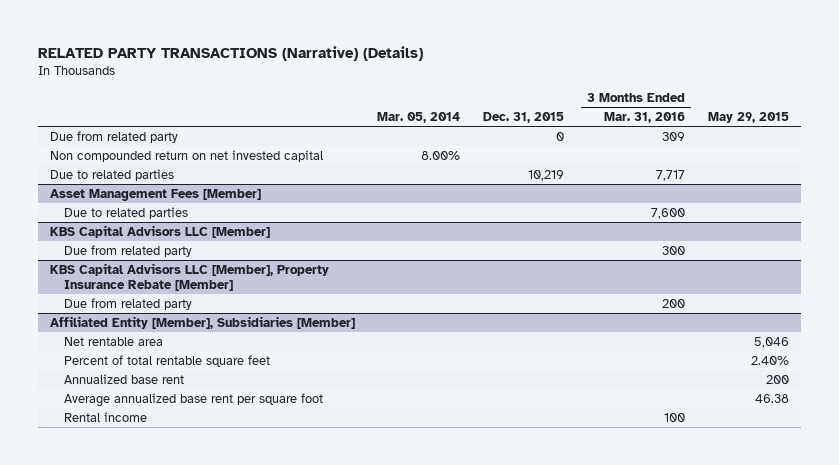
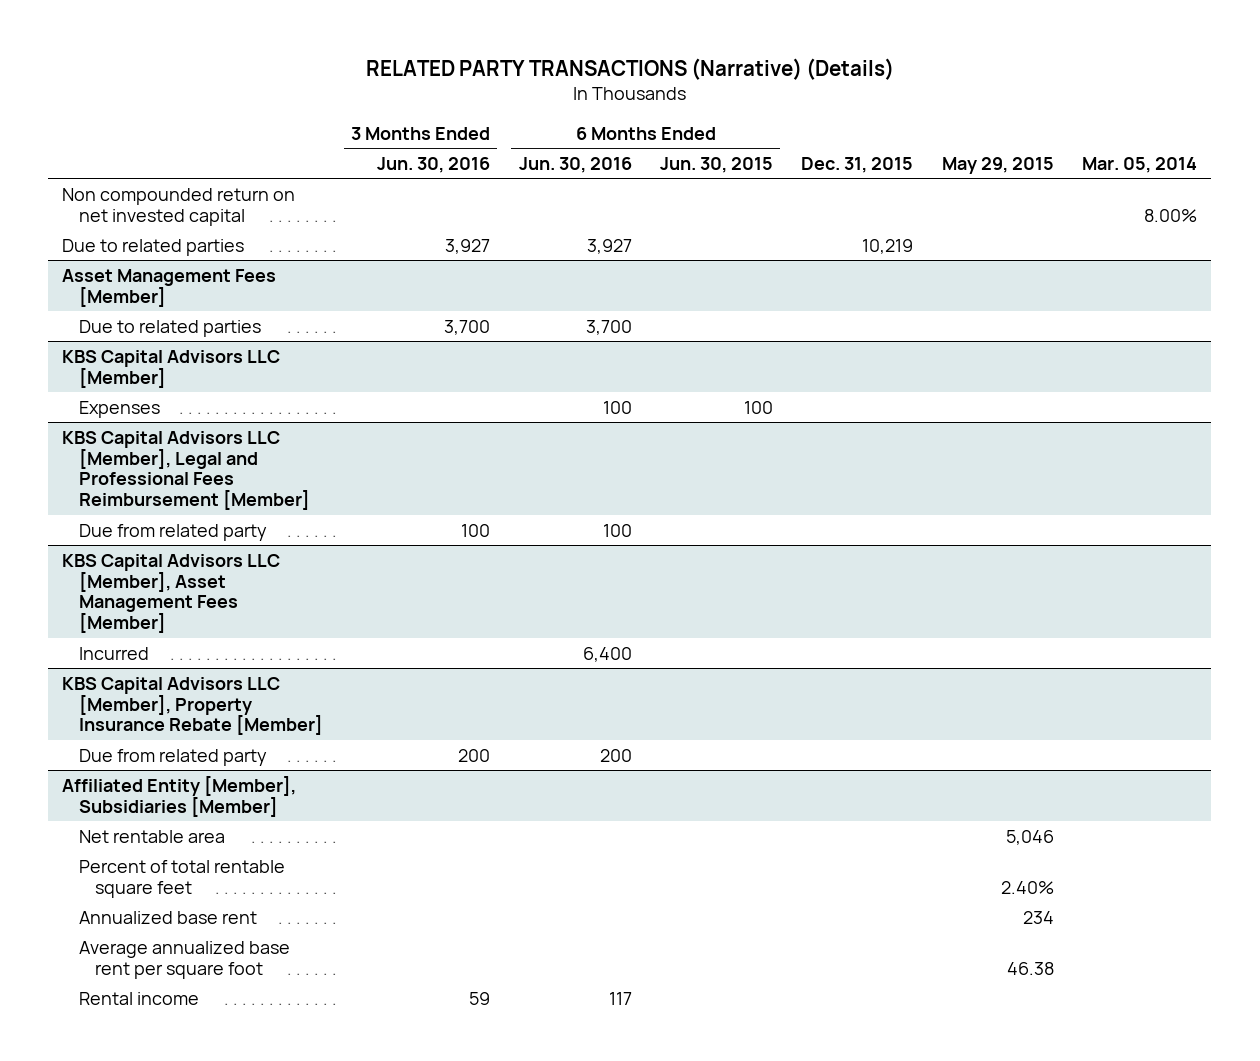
- | Mar. 05, 2014 | Dec. 31, 2015 | 3 Months Ended Mar. 31, 2016 | May 29, 2015
+ | 3 Months Ended Jun. 30, 2016 | 6 Months Ended Jun. 30, 2016 | 6 Months Ended Jun. 30, 2015 | Dec. 31, 2015 | May 29, 2015 | Mar. 05, 2014
- Due from related party | | 0 | 309 |
@ KBS Capital Advisors LLC [Member]
- Due from related party | | | 300 |
+ Expenses | | 100 | 100 | | |
+ KBS Capital Advisors LLC [Member], Legal and Professional Fees Reimbursement [Member]
+ Due from related party | 100 | 100 | | | |
+ KBS Capital Advisors LLC [Member], Asset Management Fees [Member]
+ Incurred | | 6,400 | | | |
@ Affiliated Entity [Member], Subsidiaries [Member]
- Annualized base rent | | | | 200
+ Annualized base rent | | | | | 234 |

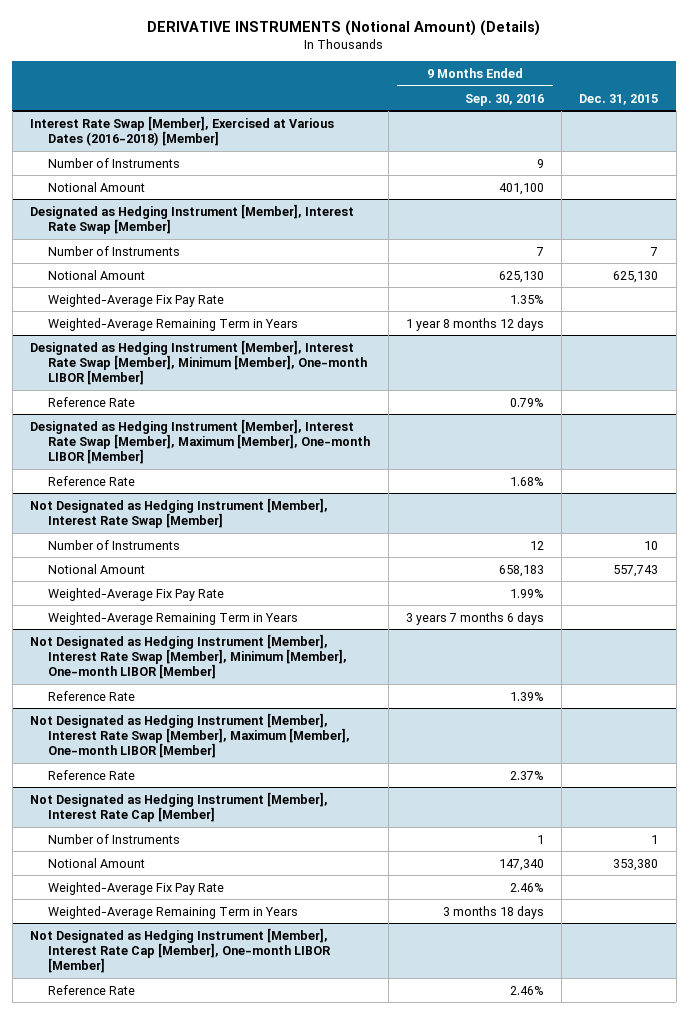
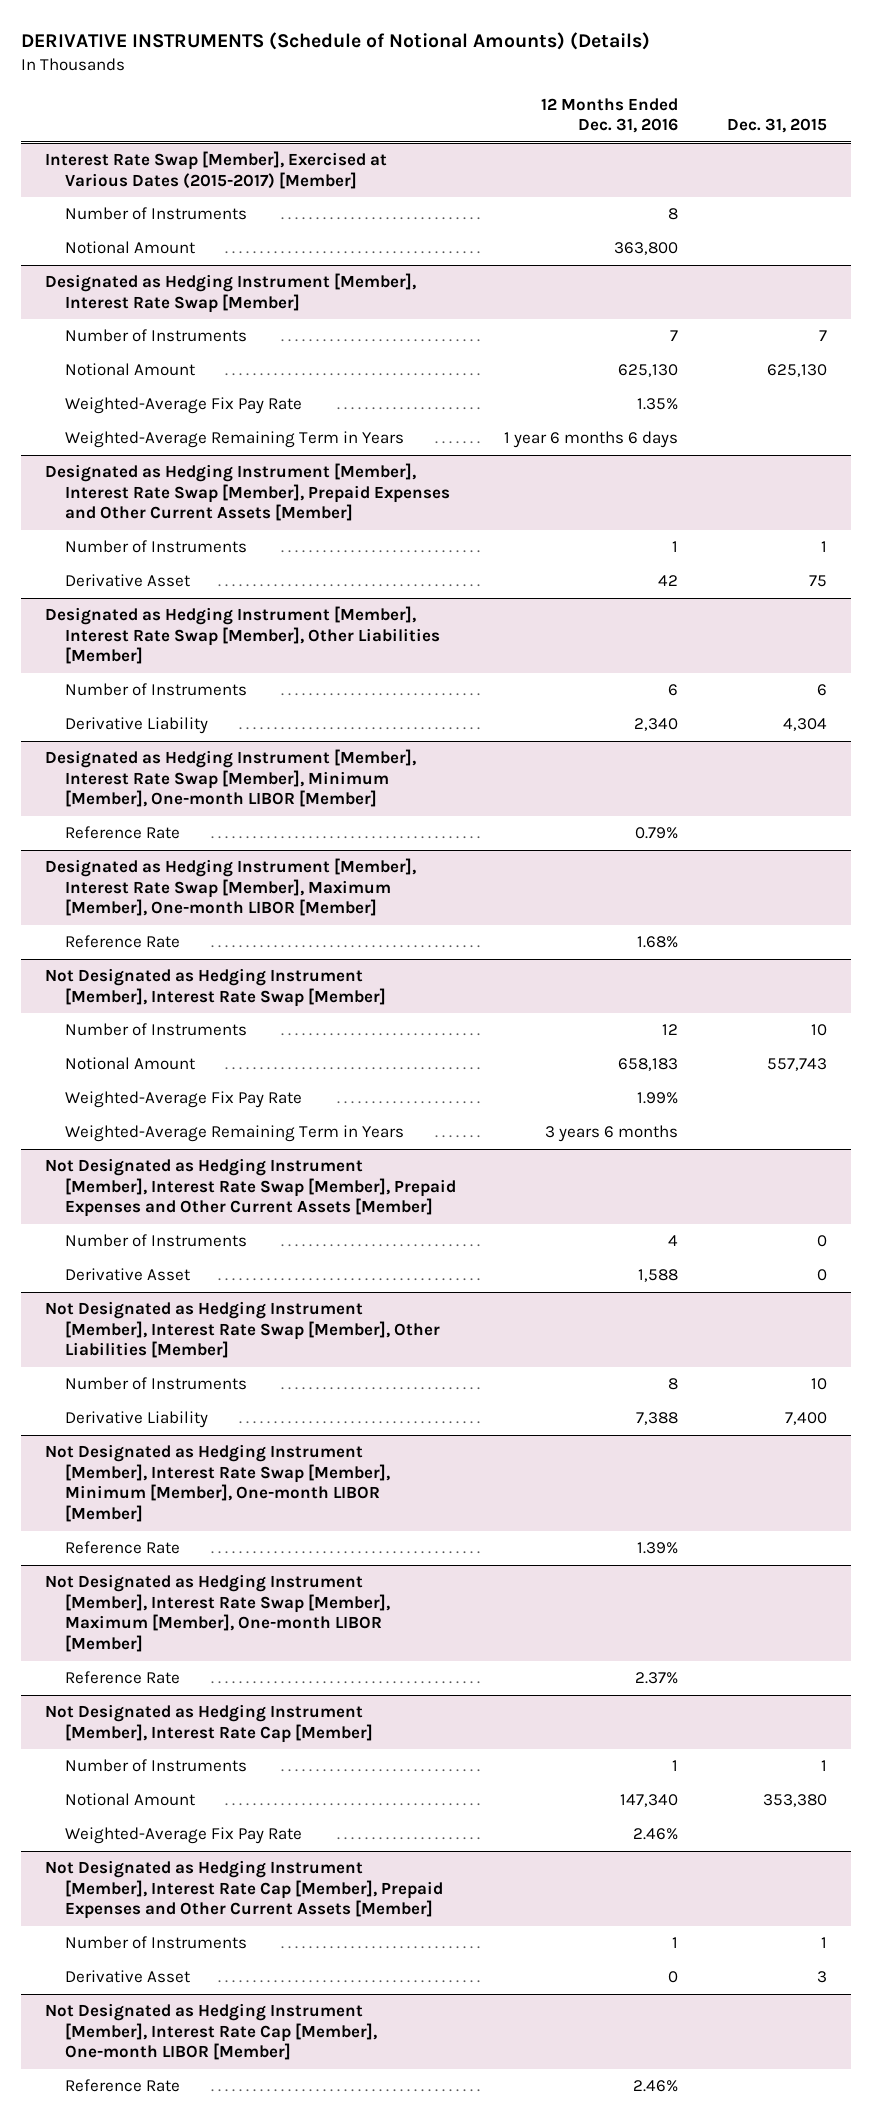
- DERIVATIVE INSTRUMENTS (Notional Amount) (Details)
+ DERIVATIVE INSTRUMENTS (Schedule of Notional Amounts) (Details)
- | 9 Months Ended Sep. 30, 2016 | Dec. 31, 2015
+ | 12 Months Ended Dec. 31, 2016 | Dec. 31, 2015
- Interest Rate Swap [Member], Exercised at Various Dates (2016-2018) [Member]
+ Interest Rate Swap [Member], Exercised at Various Dates (2015-2017) [Member]
+ Designated as Hedging Instrument [Member], Interest Rate Swap [Member], Prepaid Expenses and Other Current Assets [Member]
+ Number of Instruments | 1 | 1
+ Derivative Asset | 42 | 75
+ Designated as Hedging Instrument [Member], Interest Rate Swap [Member], Other Liabilities [Member]
+ Number of Instruments | 6 | 6
+ Derivative Liability | 2,340 | 4,304
+ Not Designated as Hedging Instrument [Member], Interest Rate Swap [Member], Prepaid Expenses and Other Current Assets [Member]
+ Number of Instruments | 4 | 0
+ Derivative Asset | 1,588 | 0
+ Not Designated as Hedging Instrument [Member], Interest Rate Swap [Member], Other Liabilities [Member]
+ Number of Instruments | 8 | 10
+ Derivative Liability | 7,388 | 7,400
@ Not Designated as Hedging Instrument [Member], Interest Rate Cap [Member]
- Weighted-Average Remaining Term in Years | 3 months 18 days |
+ Not Designated as Hedging Instrument [Member], Interest Rate Cap [Member], Prepaid Expenses and Other Current Assets [Member]
+ Number of Instruments | 1 | 1
+ Derivative Asset | 0 | 3

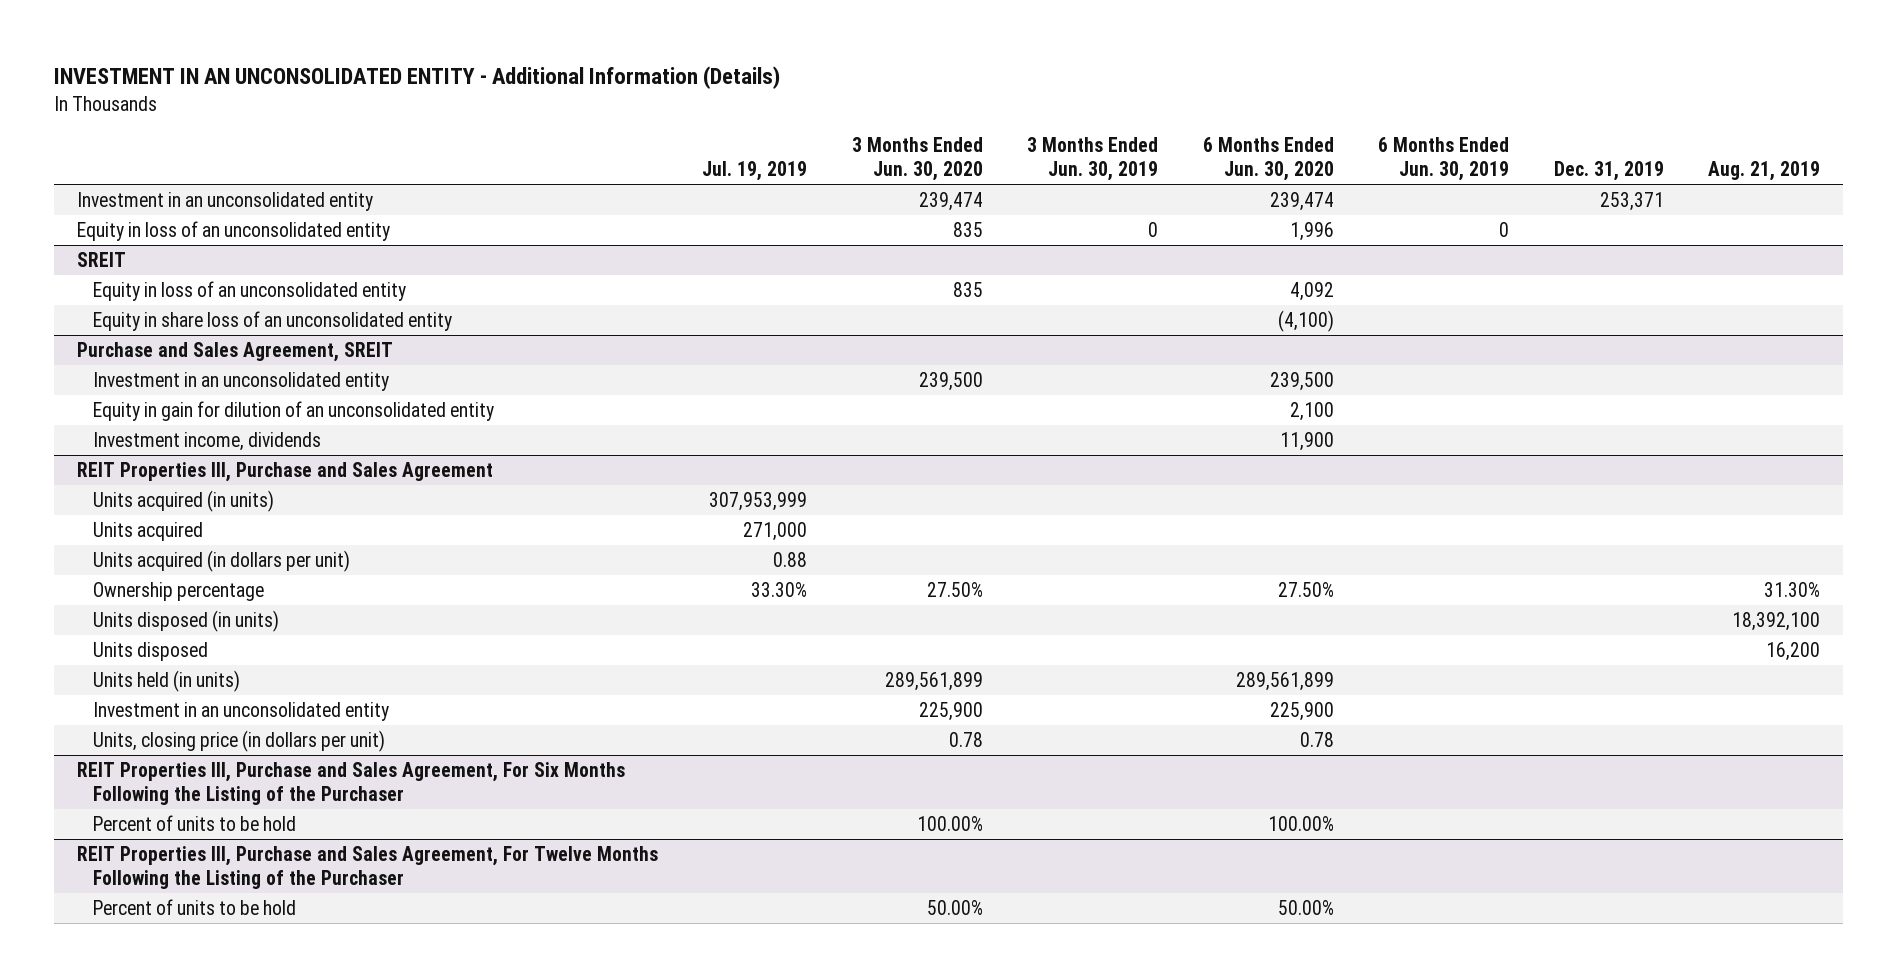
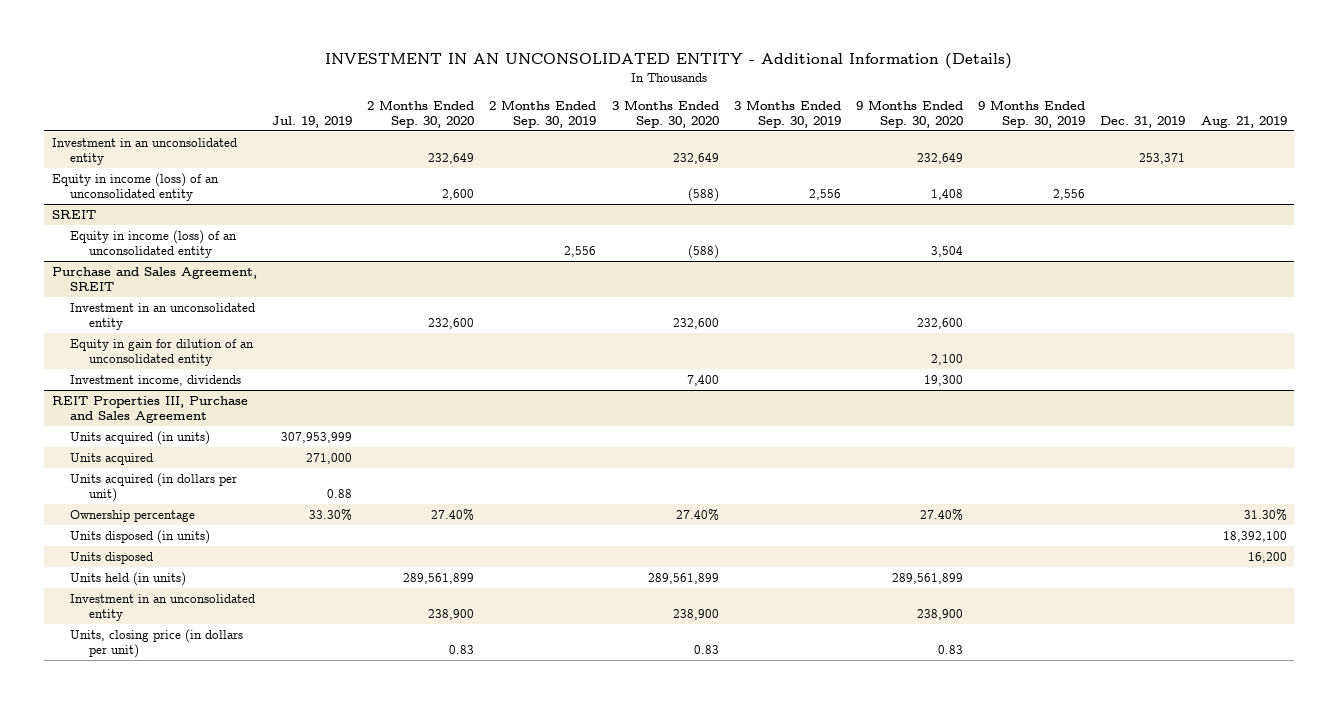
- | Jul. 19, 2019 | 3 Months Ended Jun. 30, 2020 | 3 Months Ended Jun. 30, 2019 | 6 Months Ended Jun. 30, 2020 | 6 Months Ended Jun. 30, 2019 | Dec. 31, 2019 | Aug. 21, 2019
+ | Jul. 19, 2019 | 2 Months Ended Sep. 30, 2020 | 2 Months Ended Sep. 30, 2019 | 3 Months Ended Sep. 30, 2020 | 3 Months Ended Sep. 30, 2019 | 9 Months Ended Sep. 30, 2020 | 9 Months Ended Sep. 30, 2019 | Dec. 31, 2019 | Aug. 21, 2019
- Equity in loss of an unconsolidated entity | | 835 | 0 | 1,996 | 0 | |
+ Equity in income (loss) of an unconsolidated entity | | 2,600 | | (588) | 2,556 | 1,408 | 2,556 | |
@ SREIT
- Equity in loss of an unconsolidated entity | | 835 | | 4,092 | | |
- Equity in share loss of an unconsolidated entity | | | | (4,100) | | |
+ Equity in income (loss) of an unconsolidated entity | | | 2,556 | (588) | | 3,504 | | |
- REIT Properties III, Purchase and Sales Agreement, For Six Months Following the Listing of the Purchaser
- Percent of units to be hold | | 100.00% | | 100.00% | | |
- REIT Properties III, Purchase and Sales Agreement, For Twelve Months Following the Listing of the Purchaser
- Percent of units to be hold | | 50.00% | | 50.00% | | |

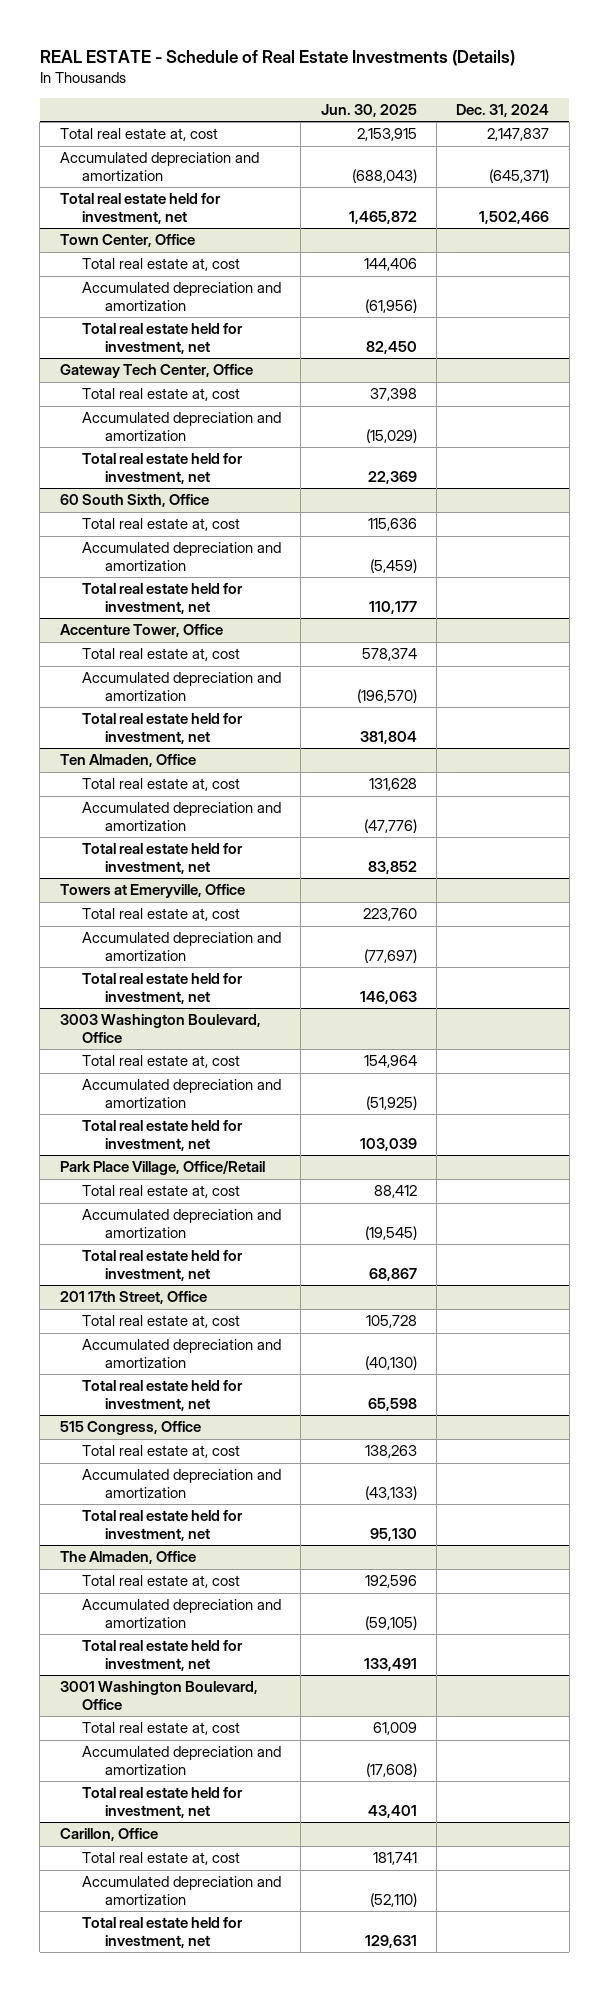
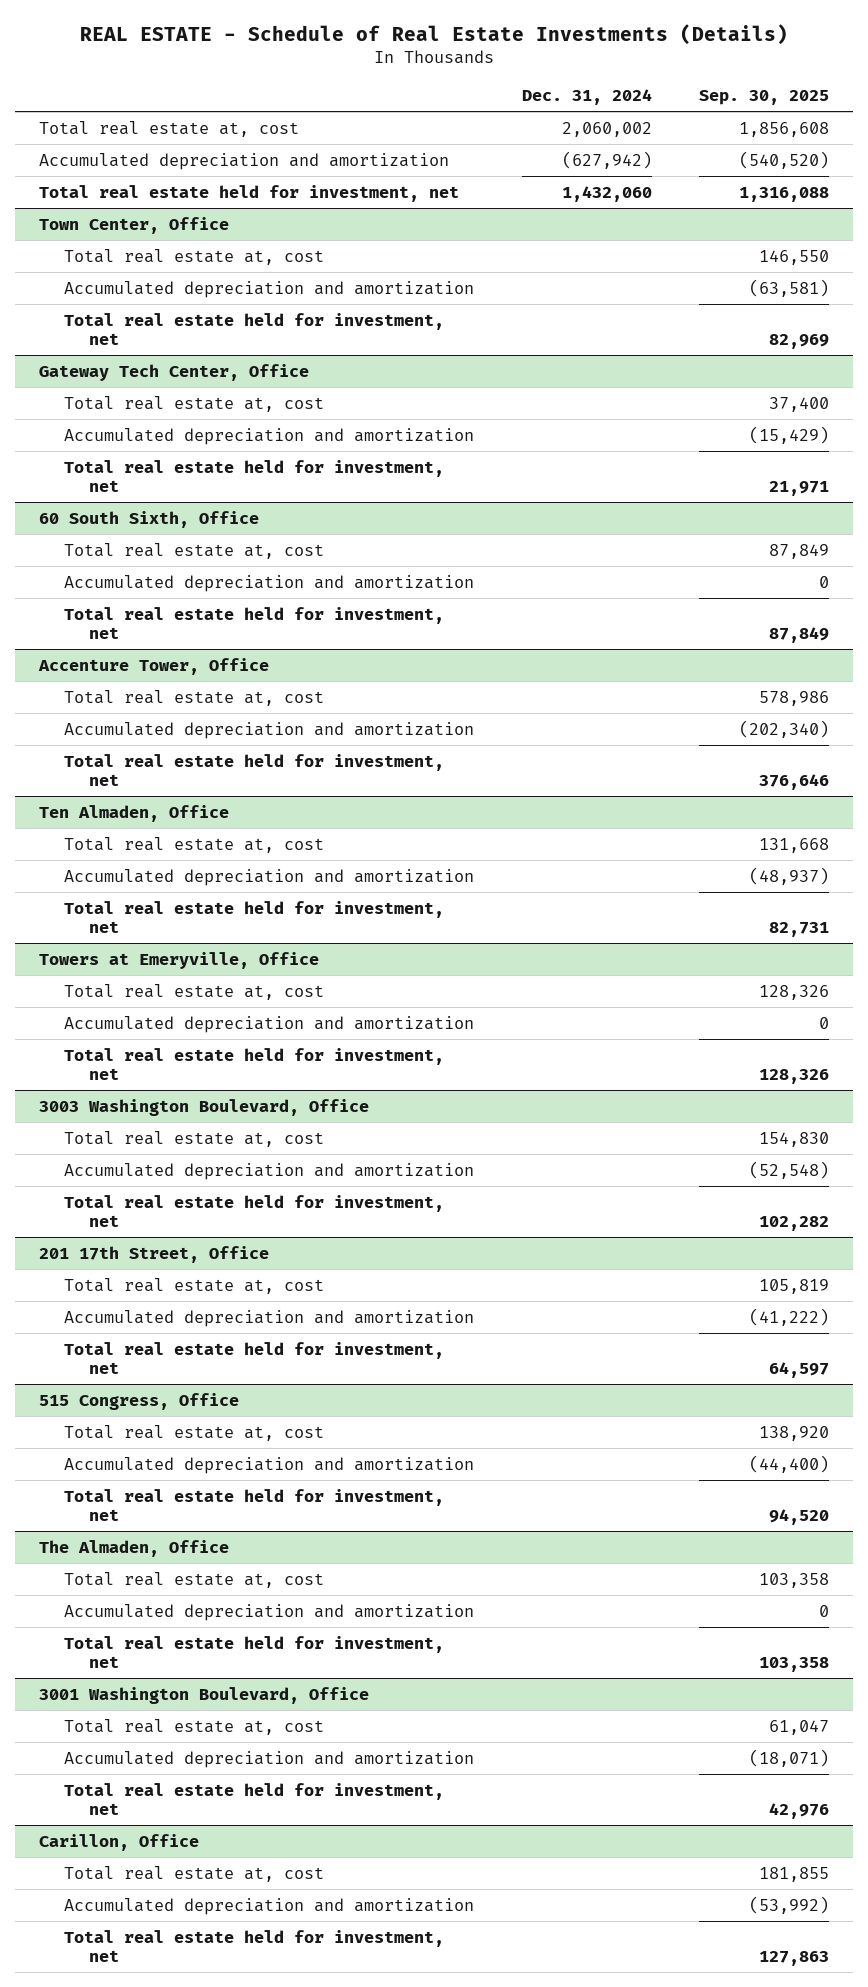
- | Jun. 30, 2025 | Dec. 31, 2024
+ | Dec. 31, 2024 | Sep. 30, 2025
- Total real estate at, cost | 2,153,915 | 2,147,837
- Accumulated depreciation and amortization | (688,043) | (645,371)
- Total real estate held for investment, net | 1,465,872 | 1,502,466
+ Total real estate at, cost | 2,060,002 | 1,856,608
+ Accumulated depreciation and amortization | (627,942) | (540,520)
+ Total real estate held for investment, net | 1,432,060 | 1,316,088
- Park Place Village, Office/Retail
- Total real estate at, cost | 88,412 |
- Accumulated depreciation and amortization | (19,545) |
- Total real estate held for investment, net | 68,867 |

